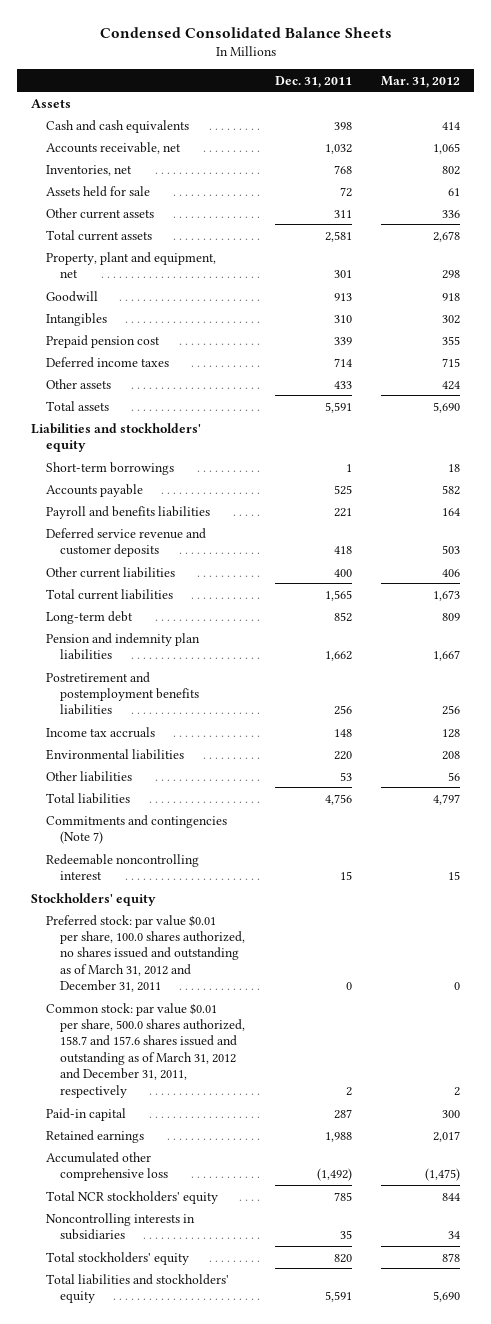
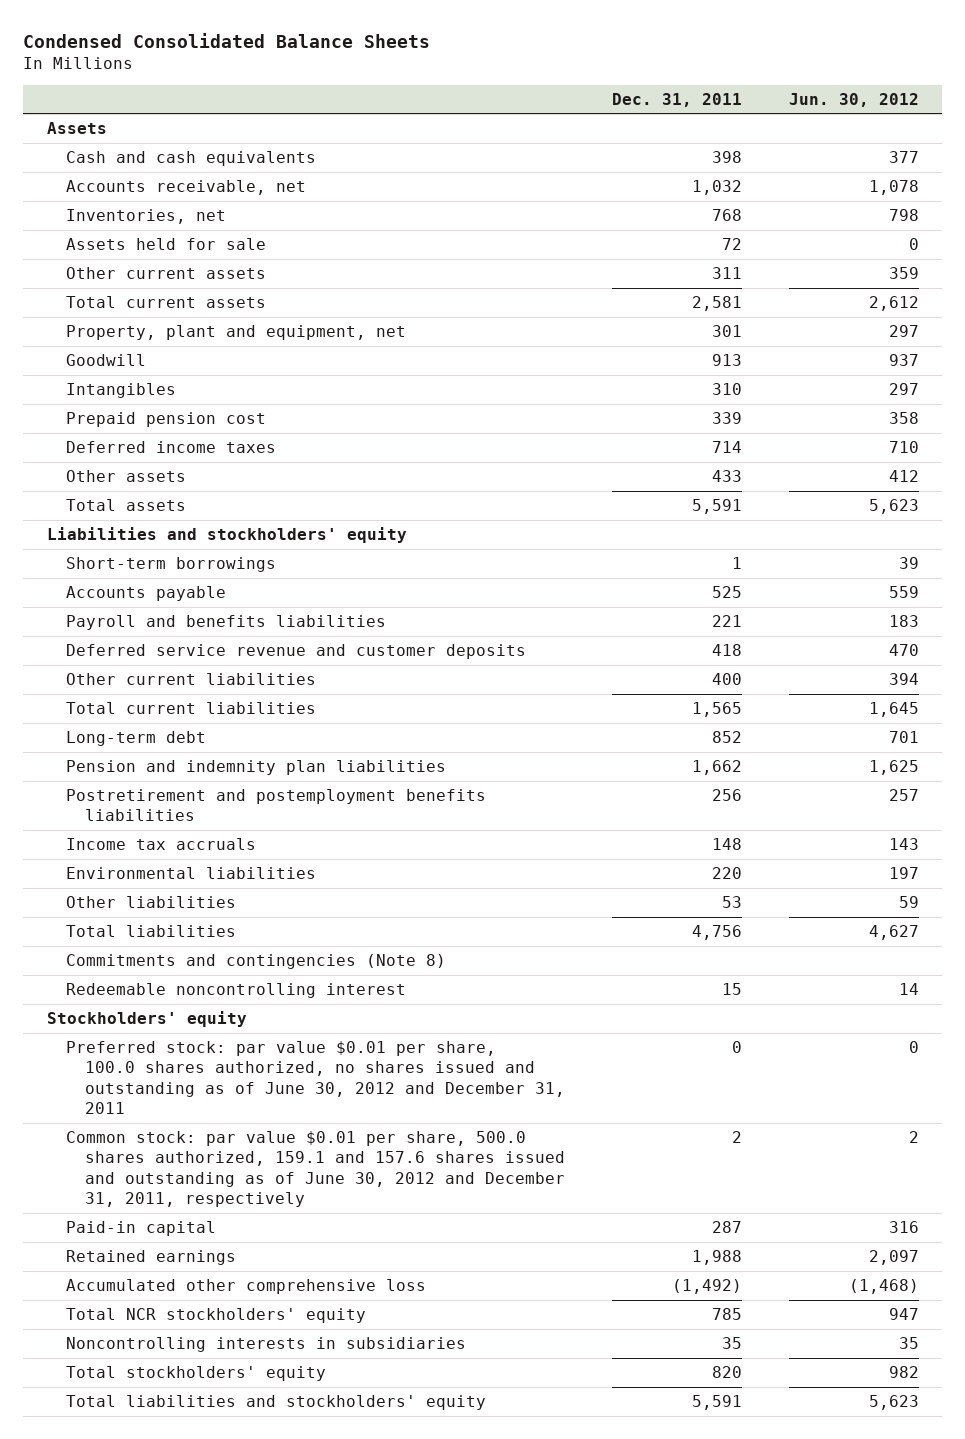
- | Dec. 31, 2011 | Mar. 31, 2012
+ | Dec. 31, 2011 | Jun. 30, 2012
- Commitments and contingencies (Note 7)
+ Commitments and contingencies (Note 8)
- Preferred stock: par value $0.01 per share, 100.0 shares authorized, no shares issued and outstanding as of March 31, 2012 and December 31, 2011 | 0 | 0
- Common stock: par value $0.01 per share, 500.0 shares authorized, 158.7 and 157.6 shares issued and outstanding as of March 31, 2012 and December 31, 2011, respectively | 2 | 2
+ Preferred stock: par value $0.01 per share, 100.0 shares authorized, no shares issued and outstanding as of June 30, 2012 and December 31, 2011 | 0 | 0
+ Common stock: par value $0.01 per share, 500.0 shares authorized, 159.1 and 157.6 shares issued and outstanding as of June 30, 2012 and December 31, 2011, respectively | 2 | 2

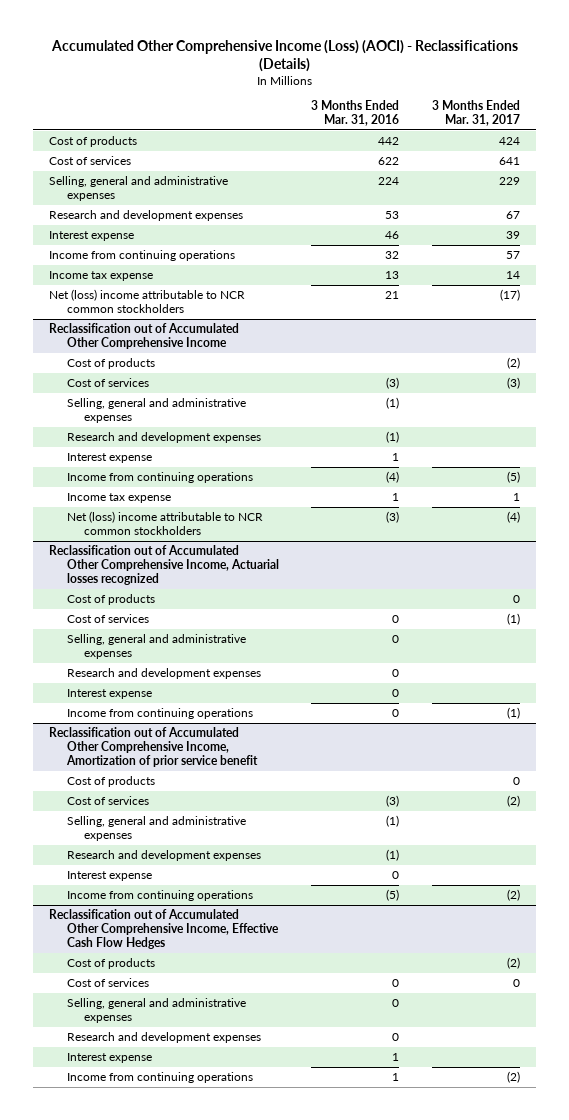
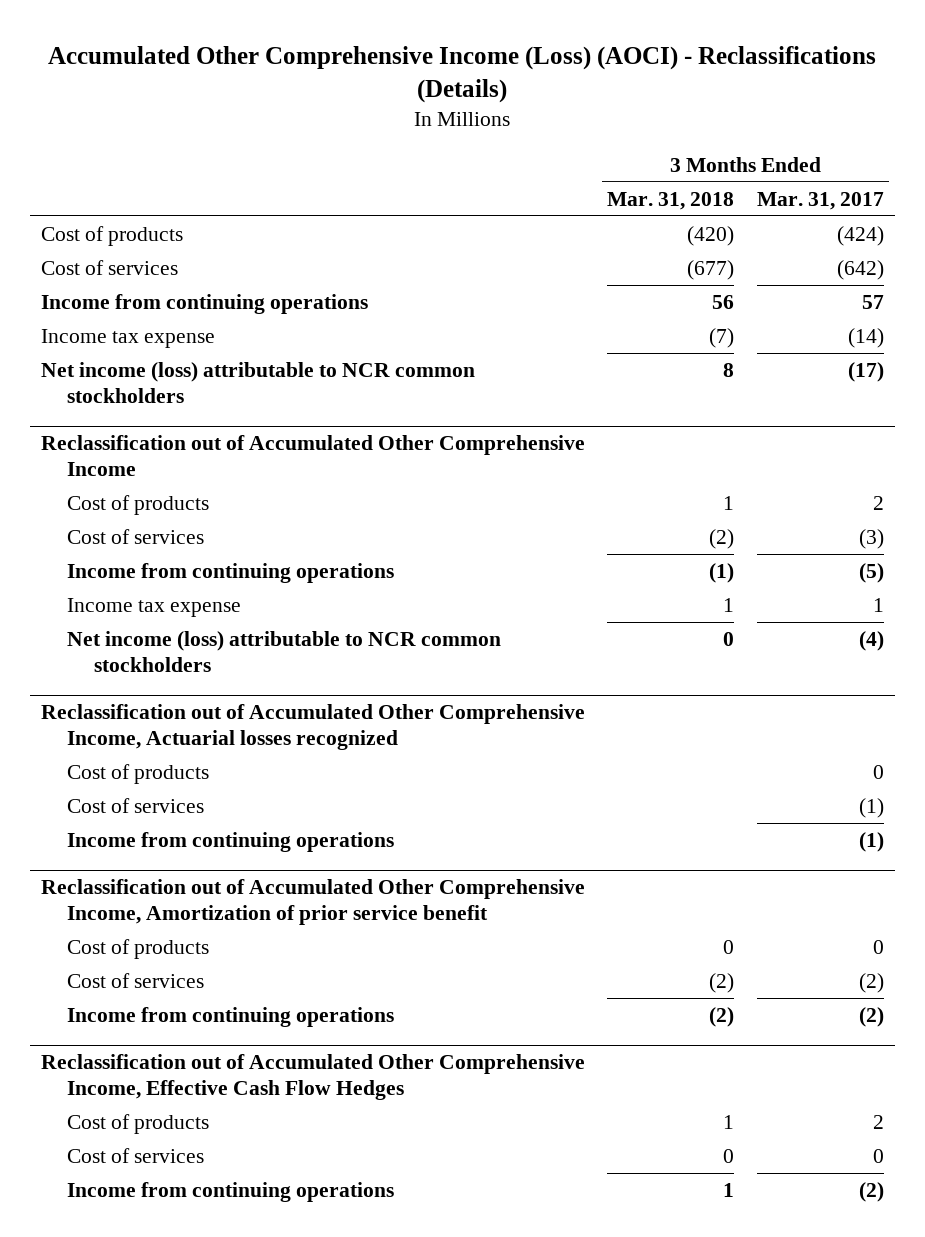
- | 3 Months Ended Mar. 31, 2016 | 3 Months Ended Mar. 31, 2017
+ | 3 Months Ended Mar. 31, 2018 | 3 Months Ended Mar. 31, 2017
- Cost of products | 442 | 424
- Cost of services | 622 | 641
- Selling, general and administrative expenses | 224 | 229
- Research and development expenses | 53 | 67
- Interest expense | 46 | 39
+ Cost of products | (420) | (424)
+ Cost of services | (677) | (642)
- Income tax expense | 13 | 14
- Net (loss) income attributable to NCR common stockholders | 21 | (17)
+ Income tax expense | (7) | (14)
+ Net income (loss) attributable to NCR common stockholders | 8 | (17)
@ Reclassification out of Accumulated Other Comprehensive Income
- Cost of products | | (2)
+ Cost of products | 1 | 2
- Selling, general and administrative expenses | (1) |
- Research and development expenses | (1) |
- Interest expense | 1 |
- Net (loss) income attributable to NCR common stockholders | (3) | (4)
+ Net income (loss) attributable to NCR common stockholders | 0 | (4)
@ Reclassification out of Accumulated Other Comprehensive Income, Actuarial losses recognized
- Selling, general and administrative expenses | 0 |
- Research and development expenses | 0 |
- Interest expense | 0 |
@ Reclassification out of Accumulated Other Comprehensive Income, Amortization of prior service benefit
- Selling, general and administrative expenses | (1) |
- Research and development expenses | (1) |
- Interest expense | 0 |
@ Reclassification out of Accumulated Other Comprehensive Income, Effective Cash Flow Hedges
- Cost of products | | (2)
+ Cost of products | 1 | 2
- Selling, general and administrative expenses | 0 |
- Research and development expenses | 0 |
- Interest expense | 1 |

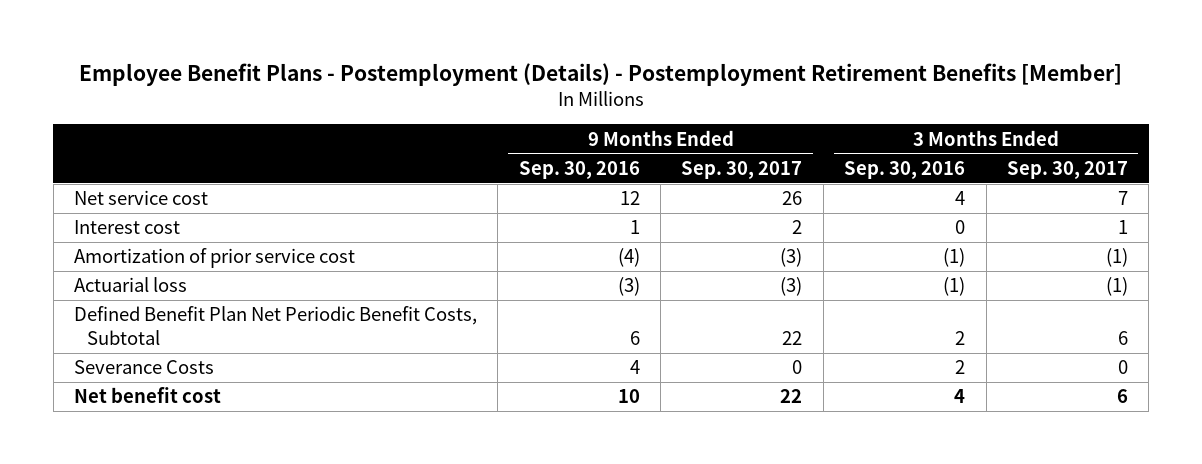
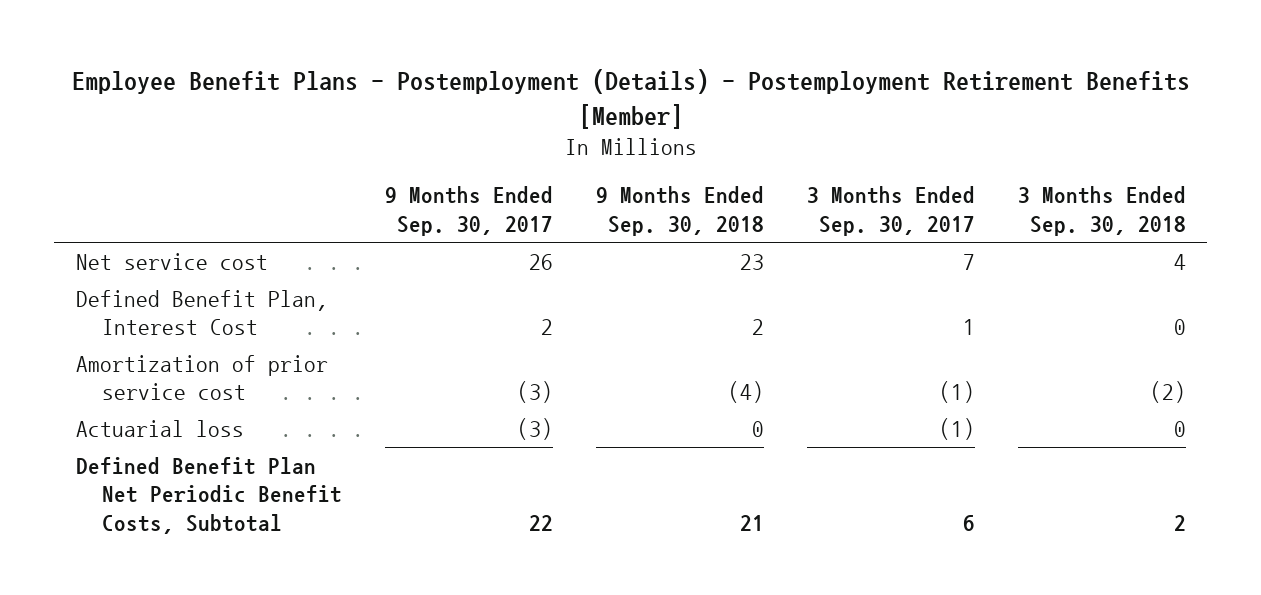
- | 9 Months Ended Sep. 30, 2016 | 9 Months Ended Sep. 30, 2017 | 3 Months Ended Sep. 30, 2016 | 3 Months Ended Sep. 30, 2017
+ | 9 Months Ended Sep. 30, 2017 | 9 Months Ended Sep. 30, 2018 | 3 Months Ended Sep. 30, 2017 | 3 Months Ended Sep. 30, 2018
- Interest cost | 1 | 2 | 0 | 1
+ Defined Benefit Plan, Interest Cost | 2 | 2 | 1 | 0
- Severance Costs | 4 | 0 | 2 | 0
- Net benefit cost | 10 | 22 | 4 | 6

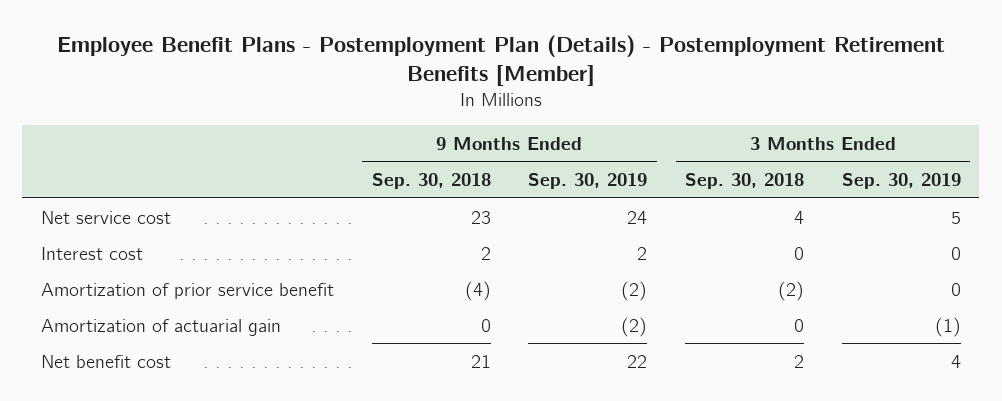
- Employee Benefit Plans - Postemployment (Details) - Postemployment Retirement Benefits [Member]
+ Employee Benefit Plans - Postemployment Plan (Details) - Postemployment Retirement Benefits [Member]
- | 9 Months Ended Sep. 30, 2017 | 9 Months Ended Sep. 30, 2018 | 3 Months Ended Sep. 30, 2017 | 3 Months Ended Sep. 30, 2018
+ | 9 Months Ended Sep. 30, 2018 | 9 Months Ended Sep. 30, 2019 | 3 Months Ended Sep. 30, 2018 | 3 Months Ended Sep. 30, 2019
- Defined Benefit Plan, Interest Cost | 2 | 2 | 1 | 0
- Amortization of prior service cost | (3) | (4) | (1) | (2)
- Actuarial loss | (3) | 0 | (1) | 0
- Defined Benefit Plan Net Periodic Benefit Costs, Subtotal | 22 | 21 | 6 | 2
+ Interest cost | 2 | 2 | 0 | 0
+ Amortization of prior service benefit | (4) | (2) | (2) | 0
+ Amortization of actuarial gain | 0 | (2) | 0 | (1)
+ Net benefit cost | 21 | 22 | 2 | 4

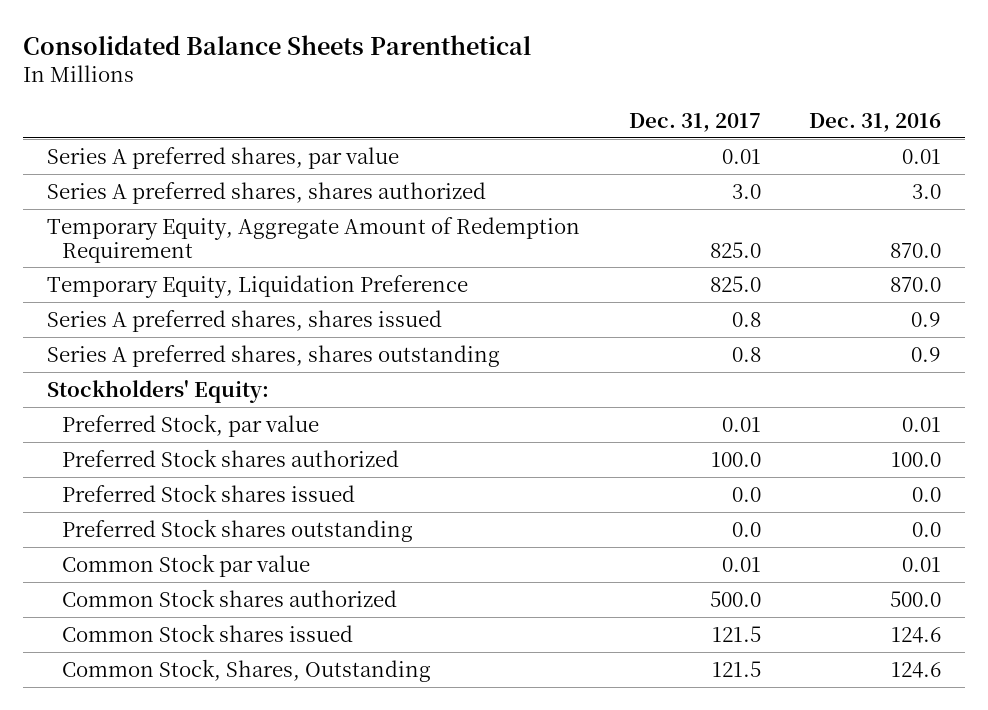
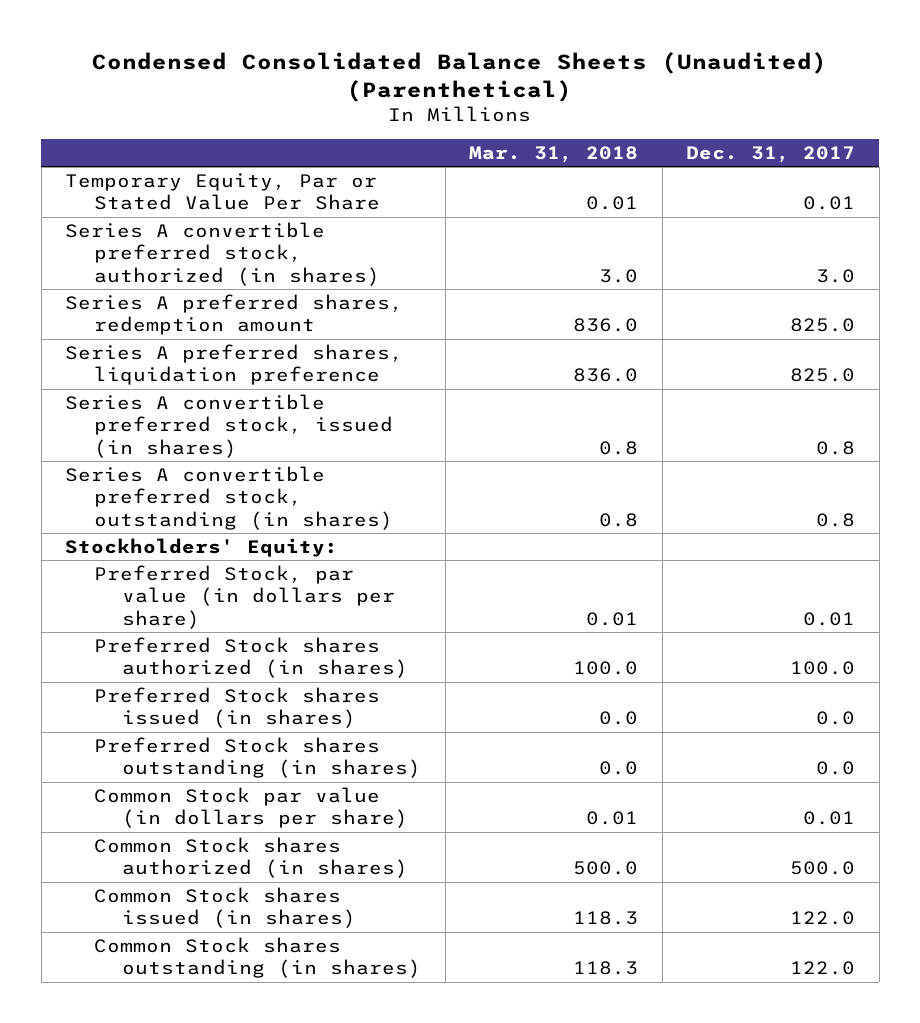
- Consolidated Balance Sheets Parenthetical
+ Condensed Consolidated Balance Sheets (Unaudited) (Parenthetical)
- | Dec. 31, 2017 | Dec. 31, 2016
+ | Mar. 31, 2018 | Dec. 31, 2017
- Series A preferred shares, par value | 0.01 | 0.01
- Series A preferred shares, shares authorized | 3.0 | 3.0
- Temporary Equity, Aggregate Amount of Redemption Requirement | 825.0 | 870.0
- Temporary Equity, Liquidation Preference | 825.0 | 870.0
- Series A preferred shares, shares issued | 0.8 | 0.9
- Series A preferred shares, shares outstanding | 0.8 | 0.9
+ Temporary Equity, Par or Stated Value Per Share | 0.01 | 0.01
+ Series A convertible preferred stock, authorized (in shares) | 3.0 | 3.0
+ Series A preferred shares, redemption amount | 836.0 | 825.0
+ Series A preferred shares, liquidation preference | 836.0 | 825.0
+ Series A convertible preferred stock, issued (in shares) | 0.8 | 0.8
+ Series A convertible preferred stock, outstanding (in shares) | 0.8 | 0.8
- Preferred Stock, par value | 0.01 | 0.01
- Preferred Stock shares authorized | 100.0 | 100.0
- Preferred Stock shares issued | 0.0 | 0.0
- Preferred Stock shares outstanding | 0.0 | 0.0
- Common Stock par value | 0.01 | 0.01
- Common Stock shares authorized | 500.0 | 500.0
- Common Stock shares issued | 121.5 | 124.6
- Common Stock, Shares, Outstanding | 121.5 | 124.6
+ Preferred Stock, par value (in dollars per share) | 0.01 | 0.01
+ Preferred Stock shares authorized (in shares) | 100.0 | 100.0
+ Preferred Stock shares issued (in shares) | 0.0 | 0.0
+ Preferred Stock shares outstanding (in shares) | 0.0 | 0.0
+ Common Stock par value (in dollars per share) | 0.01 | 0.01
+ Common Stock shares authorized (in shares) | 500.0 | 500.0
+ Common Stock shares issued (in shares) | 118.3 | 122.0
+ Common Stock shares outstanding (in shares) | 118.3 | 122.0

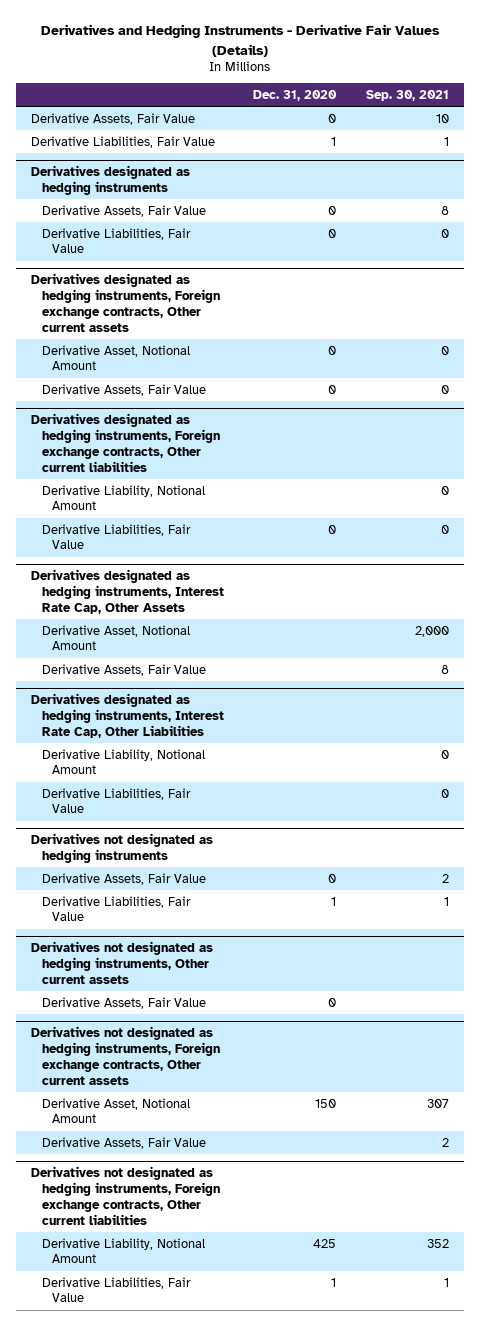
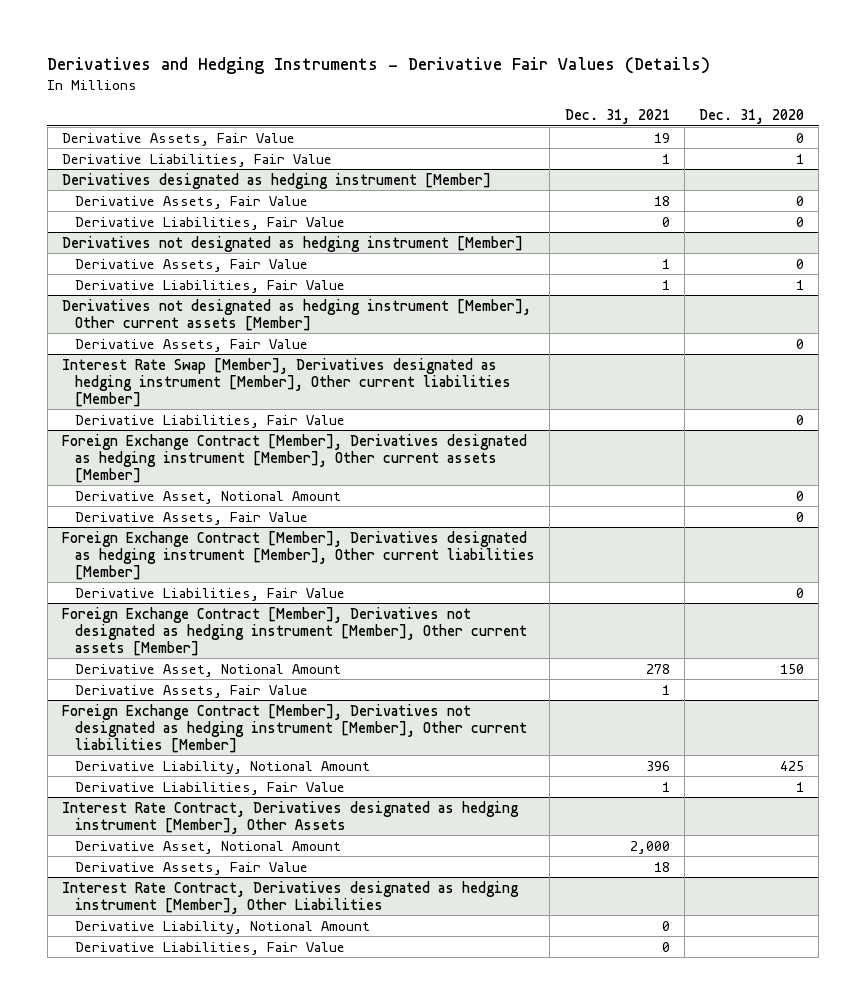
- | Dec. 31, 2020 | Sep. 30, 2021
+ | Dec. 31, 2021 | Dec. 31, 2020
- Derivatives designated as hedging instruments
- Derivative Assets, Fair Value | 0 | 8
- Derivative Liabilities, Fair Value | 0 | 0
- Derivatives designated as hedging instruments, Foreign exchange contracts, Other current assets
- Derivative Asset, Notional Amount | 0 | 0
+ Derivatives designated as hedging instrument [Member]
- Derivatives designated as hedging instruments, Foreign exchange contracts, Other current liabilities
- Derivative Liability, Notional Amount | | 0
- Derivatives designated as hedging instruments, Interest Rate Cap, Other Assets
- Derivative Asset, Notional Amount | | 2,000
- Derivative Assets, Fair Value | | 8
- Derivatives designated as hedging instruments, Interest Rate Cap, Other Liabilities
- Derivative Liability, Notional Amount | | 0
- Derivative Liabilities, Fair Value | | 0
- Derivatives not designated as hedging instruments
+ Derivatives not designated as hedging instrument [Member]
- Derivatives not designated as hedging instruments, Other current assets
+ Derivatives not designated as hedging instrument [Member], Other current assets [Member]
- Derivatives not designated as hedging instruments, Foreign exchange contracts, Other current assets
+ Interest Rate Swap [Member], Derivatives designated as hedging instrument [Member], Other current liabilities [Member]
+ Derivative Liabilities, Fair Value | | 0
+ Foreign Exchange Contract [Member], Derivatives designated as hedging instrument [Member], Other current assets [Member]
+ Derivative Asset, Notional Amount | | 0
+ Derivative Assets, Fair Value | | 0
+ Foreign Exchange Contract [Member], Derivatives designated as hedging instrument [Member], Other current liabilities [Member]
+ Derivative Liabilities, Fair Value | | 0
+ Foreign Exchange Contract [Member], Derivatives not designated as hedging instrument [Member], Other current assets [Member]
- Derivatives not designated as hedging instruments, Foreign exchange contracts, Other current liabilities
+ Foreign Exchange Contract [Member], Derivatives not designated as hedging instrument [Member], Other current liabilities [Member]
+ Interest Rate Contract, Derivatives designated as hedging instrument [Member], Other Assets
+ Derivative Asset, Notional Amount | 2,000 |
+ Derivative Assets, Fair Value | 18 |
+ Interest Rate Contract, Derivatives designated as hedging instrument [Member], Other Liabilities
+ Derivative Liability, Notional Amount | 0 |
+ Derivative Liabilities, Fair Value | 0 |

